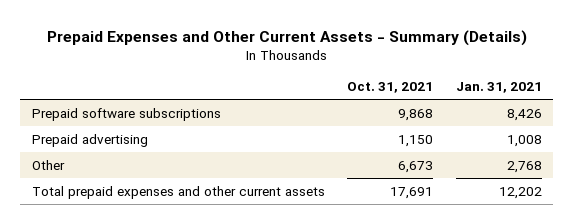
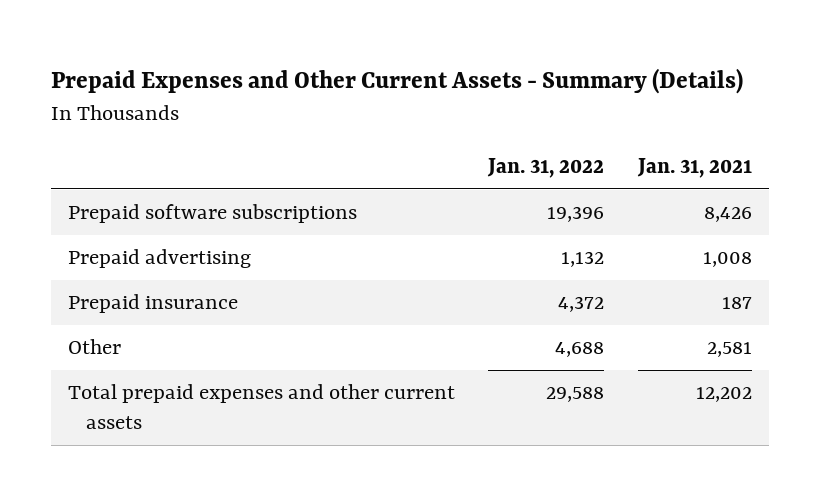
- | Oct. 31, 2021 | Jan. 31, 2021
+ | Jan. 31, 2022 | Jan. 31, 2021
- Other | 6,673 | 2,768
+ Prepaid insurance | 4,372 | 187
+ Other | 4,688 | 2,581

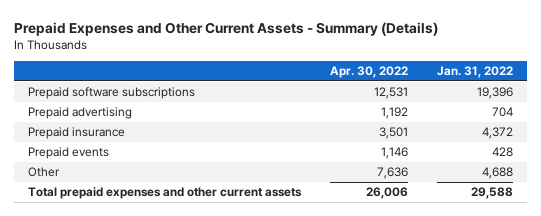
- | Jan. 31, 2022 | Jan. 31, 2021
+ | Apr. 30, 2022 | Jan. 31, 2022
- Prepaid advertising | 1,132 | 1,008
+ Prepaid advertising | 1,192 | 704
+ Prepaid events | 1,146 | 428

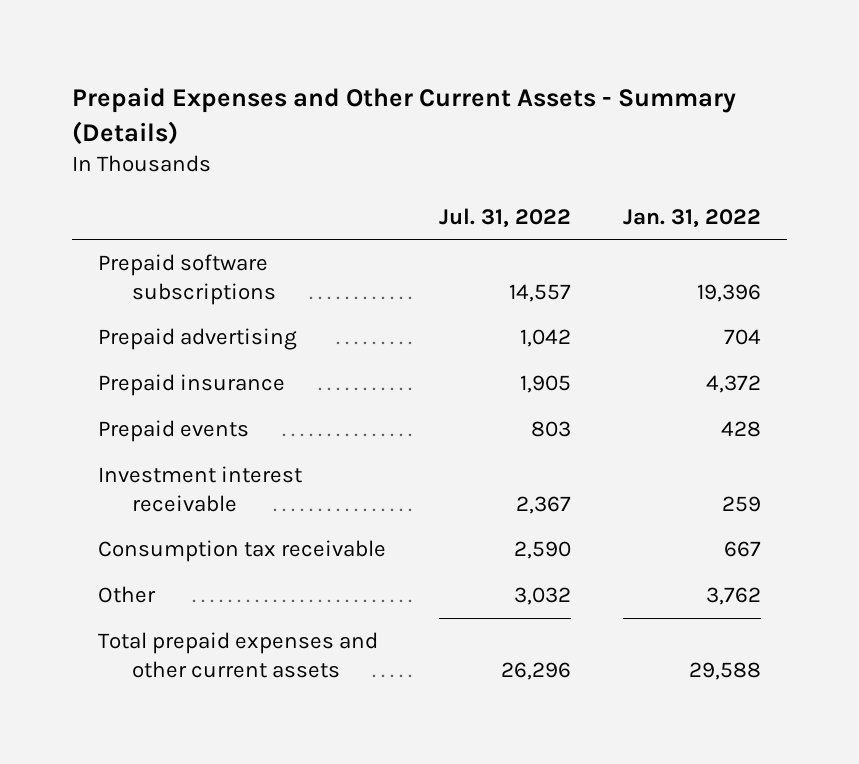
- | Apr. 30, 2022 | Jan. 31, 2022
+ | Jul. 31, 2022 | Jan. 31, 2022
- Other | 7,636 | 4,688
+ Investment interest receivable | 2,367 | 259
+ Consumption tax receivable | 2,590 | 667
+ Other | 3,032 | 3,762

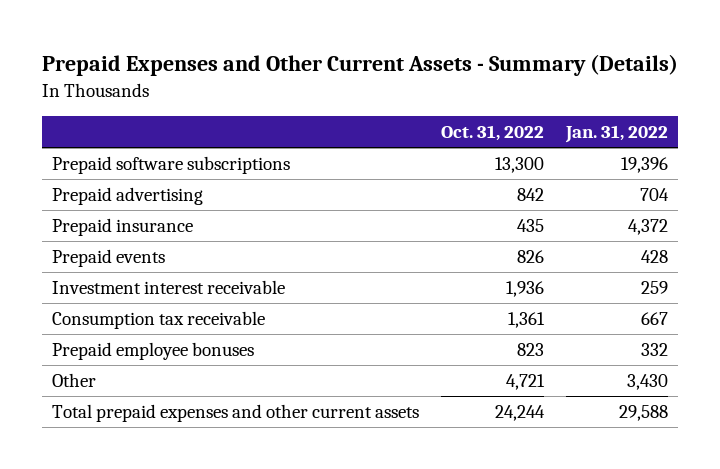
- | Jul. 31, 2022 | Jan. 31, 2022
+ | Oct. 31, 2022 | Jan. 31, 2022
- Other | 3,032 | 3,762
+ Prepaid employee bonuses | 823 | 332
+ Other | 4,721 | 3,430

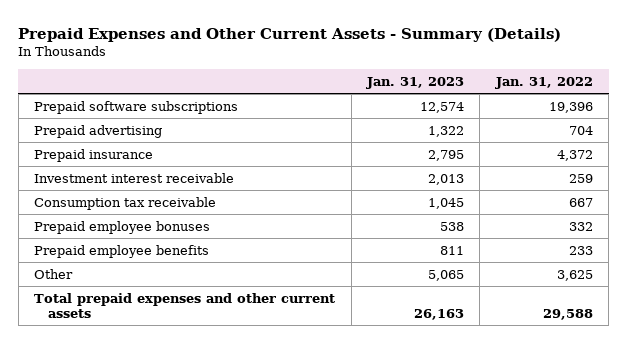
- | Oct. 31, 2022 | Jan. 31, 2022
+ | Jan. 31, 2023 | Jan. 31, 2022
- Prepaid events | 826 | 428
- Other | 4,721 | 3,430
+ Prepaid employee benefits | 811 | 233
+ Other | 5,065 | 3,625

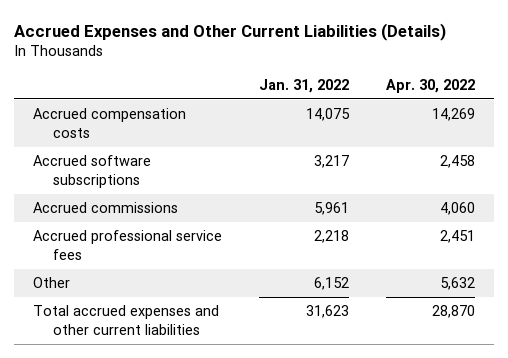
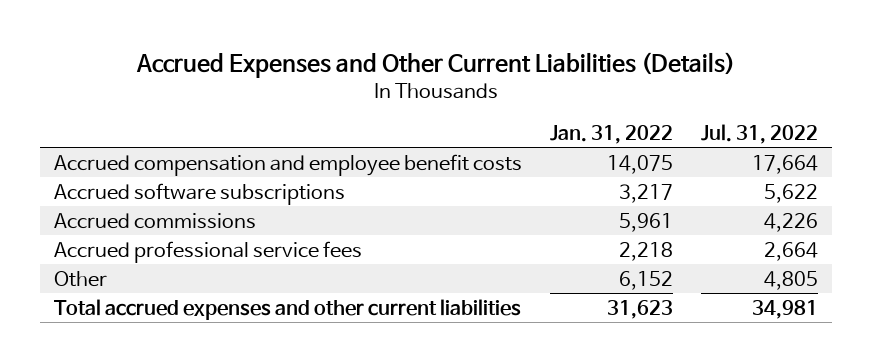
- | Jan. 31, 2022 | Apr. 30, 2022
+ | Jan. 31, 2022 | Jul. 31, 2022
- Accrued compensation costs | 14,075 | 14,269
+ Accrued compensation and employee benefit costs | 14,075 | 17,664

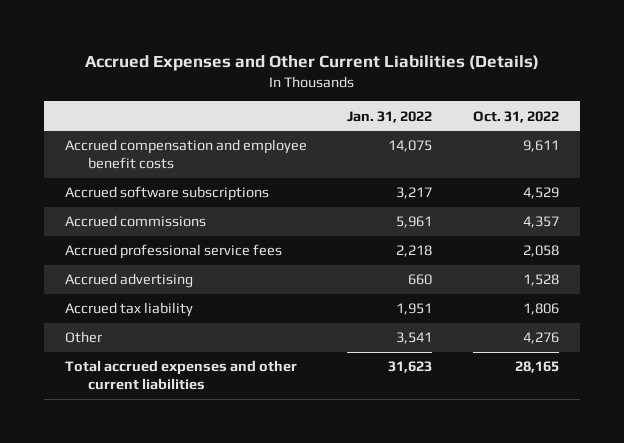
- | Jan. 31, 2022 | Jul. 31, 2022
+ | Jan. 31, 2022 | Oct. 31, 2022
- Other | 6,152 | 4,805
+ Accrued advertising | 660 | 1,528
+ Accrued tax liability | 1,951 | 1,806
+ Other | 3,541 | 4,276

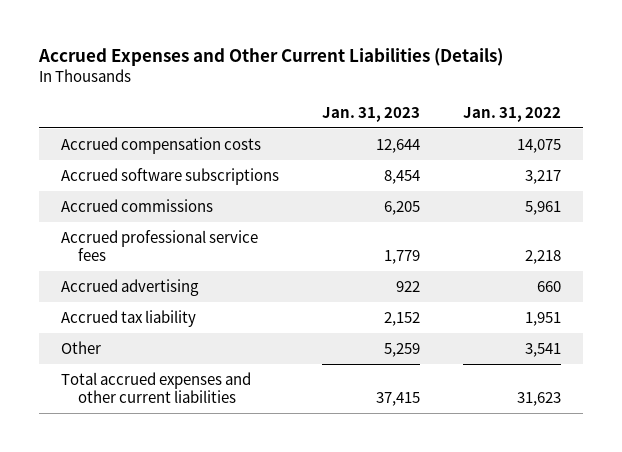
- | Jan. 31, 2022 | Oct. 31, 2022
+ | Jan. 31, 2023 | Jan. 31, 2022
- Accrued compensation and employee benefit costs | 14,075 | 9,611
+ Accrued compensation costs | 12,644 | 14,075

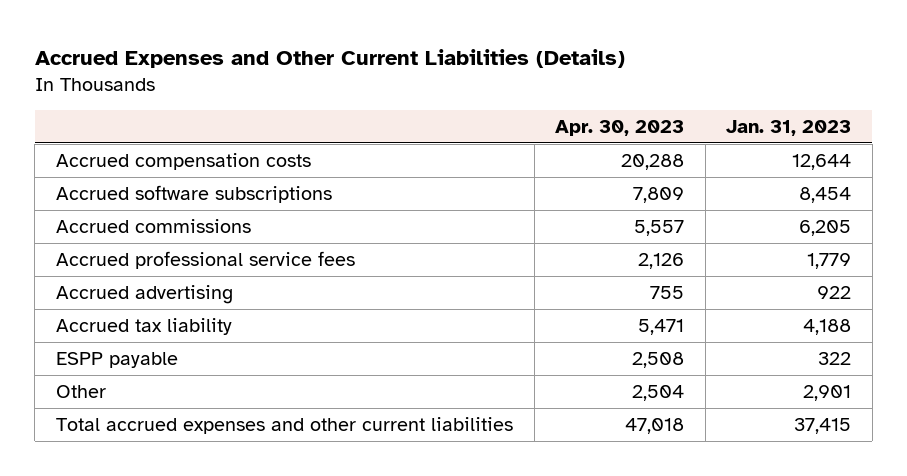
- | Jan. 31, 2023 | Jan. 31, 2022
+ | Apr. 30, 2023 | Jan. 31, 2023
- Accrued tax liability | 2,152 | 1,951
- Other | 5,259 | 3,541
+ Accrued tax liability | 5,471 | 4,188
+ ESPP payable | 2,508 | 322
+ Other | 2,504 | 2,901

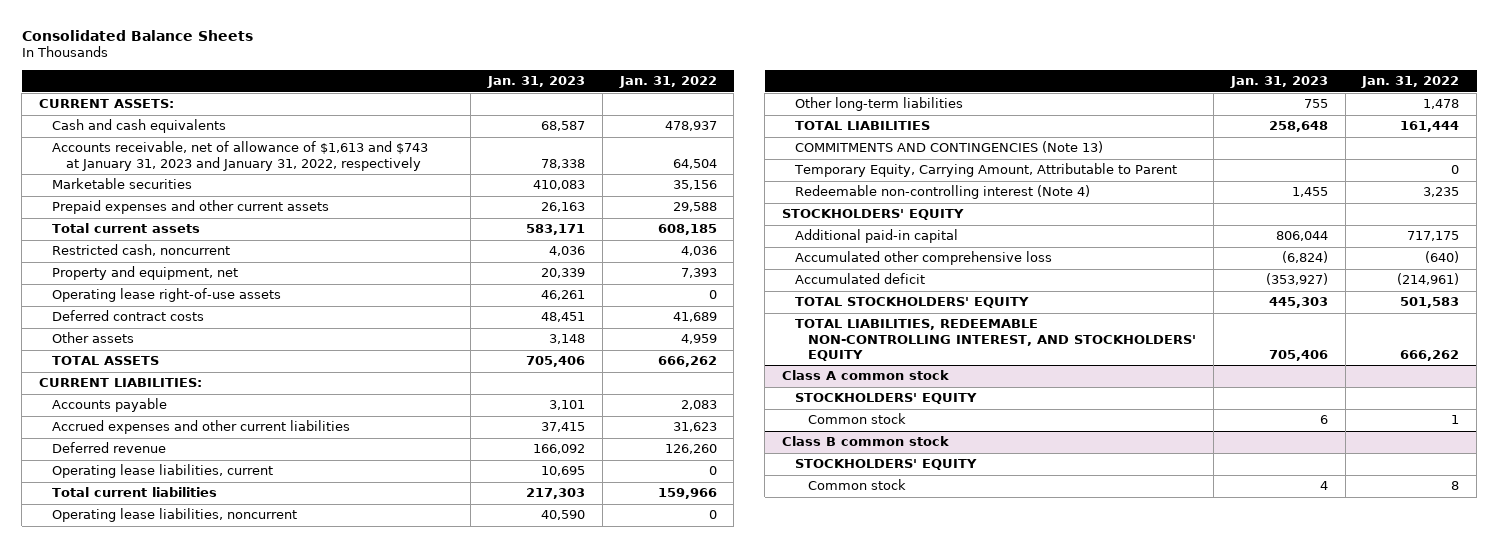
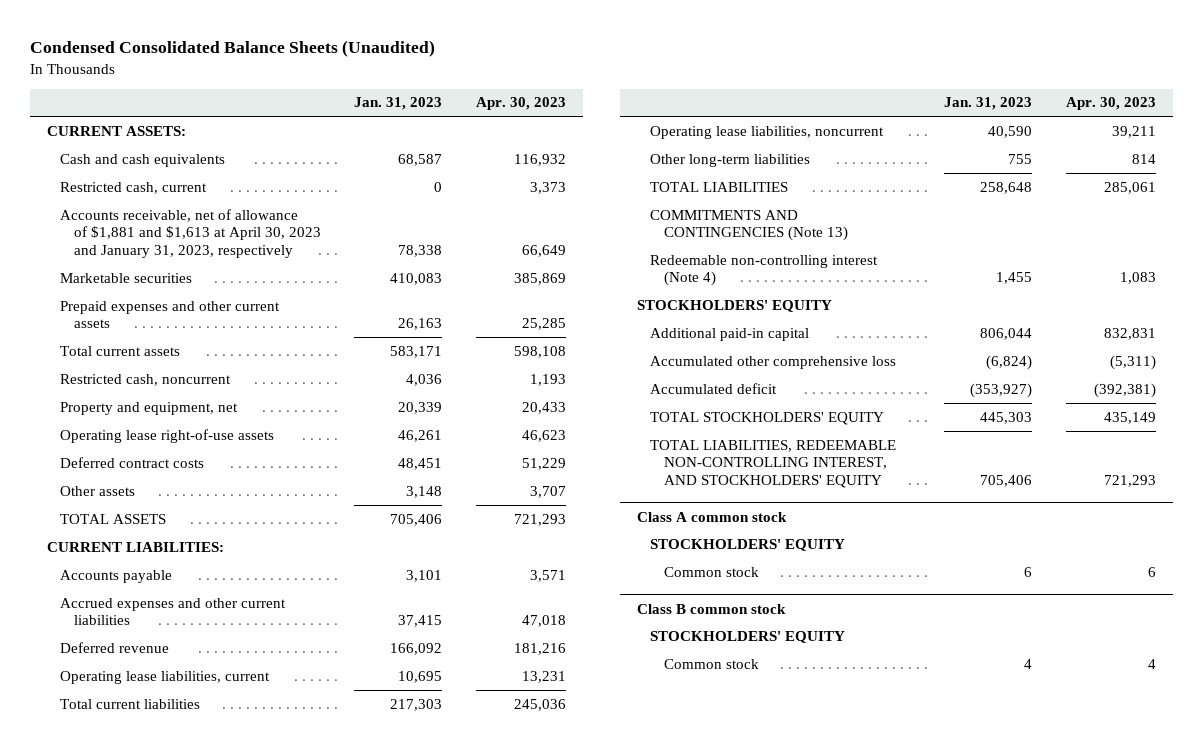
- Consolidated Balance Sheets
+ Condensed Consolidated Balance Sheets (Unaudited)
- | Jan. 31, 2023 | Jan. 31, 2022
+ | Jan. 31, 2023 | Apr. 30, 2023
- Accounts receivable, net of allowance of $1,613 and $743 at January 31, 2023 and January 31, 2022, respectively | 78,338 | 64,504
+ Restricted cash, current | 0 | 3,373
+ Accounts receivable, net of allowance of $1,881 and $1,613 at April 30, 2023 and January 31, 2023, respectively | 78,338 | 66,649
- Temporary Equity, Carrying Amount, Attributable to Parent | | 0

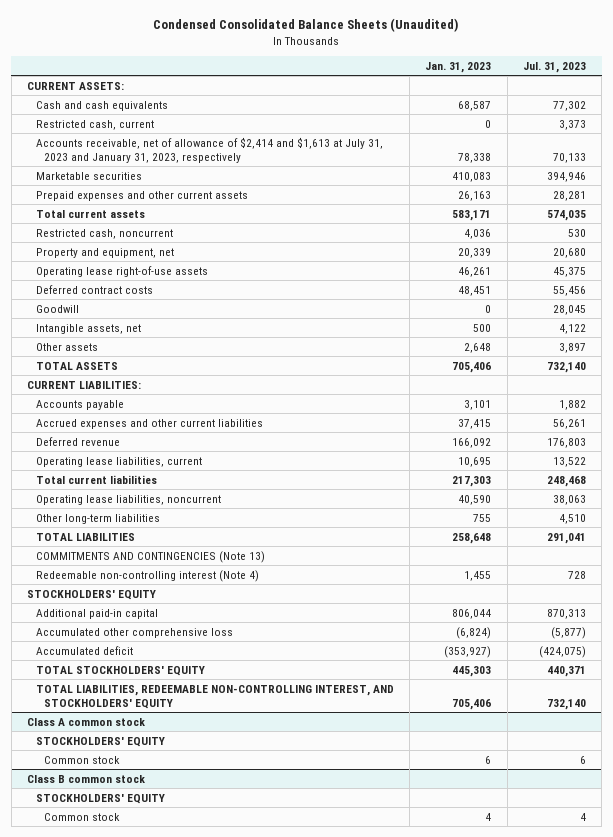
- | Jan. 31, 2023 | Apr. 30, 2023
+ | Jan. 31, 2023 | Jul. 31, 2023
- Accounts receivable, net of allowance of $1,881 and $1,613 at April 30, 2023 and January 31, 2023, respectively | 78,338 | 66,649
+ Accounts receivable, net of allowance of $2,414 and $1,613 at July 31, 2023 and January 31, 2023, respectively | 78,338 | 70,133
- Other assets | 3,148 | 3,707
+ Goodwill | 0 | 28,045
+ Intangible assets, net | 500 | 4,122
+ Other assets | 2,648 | 3,897

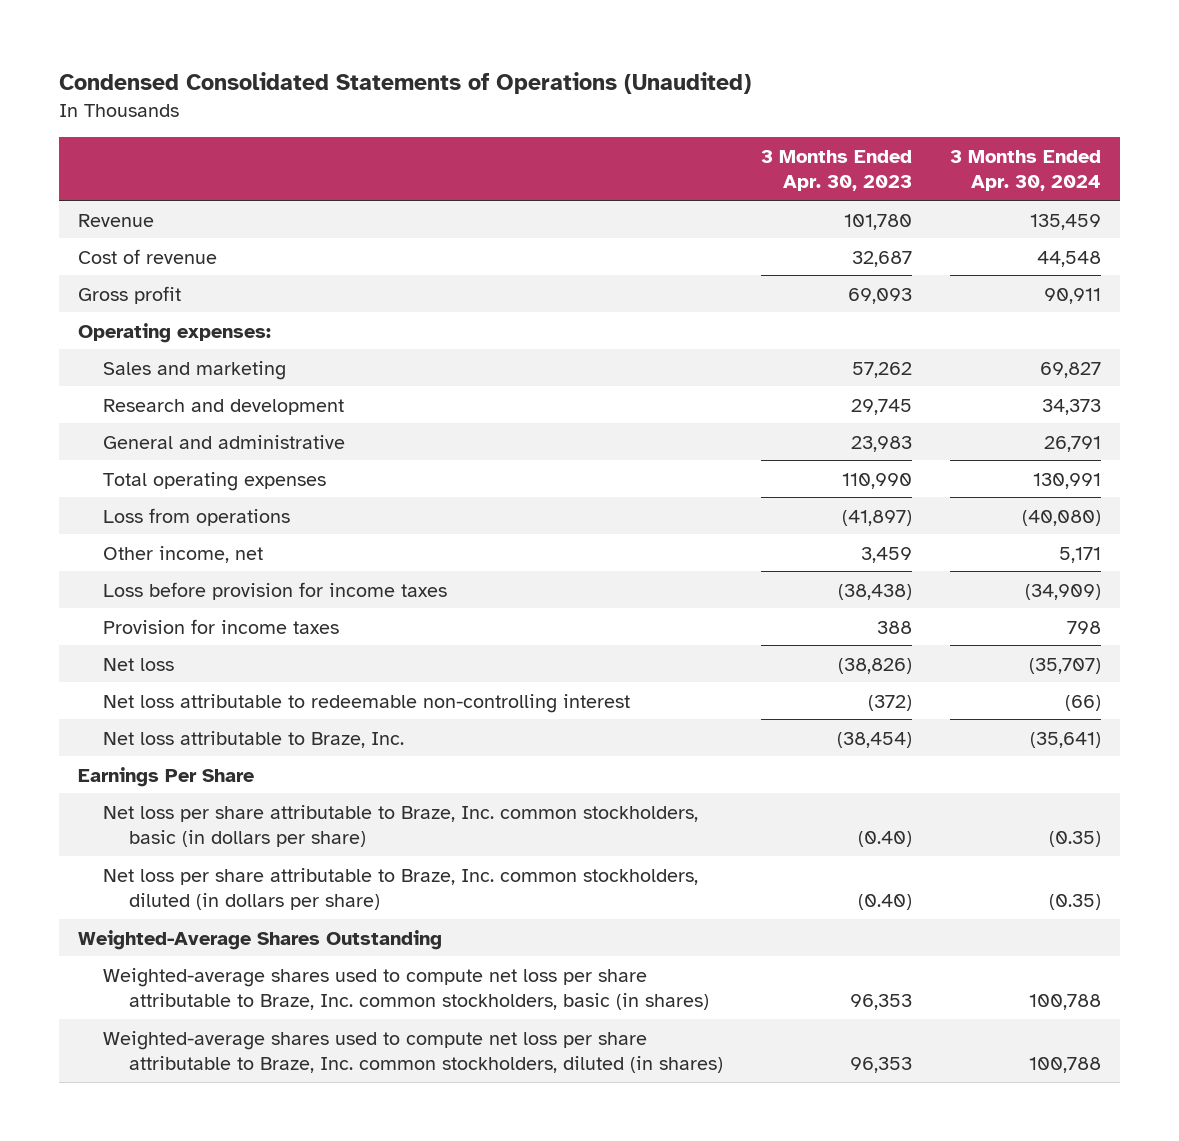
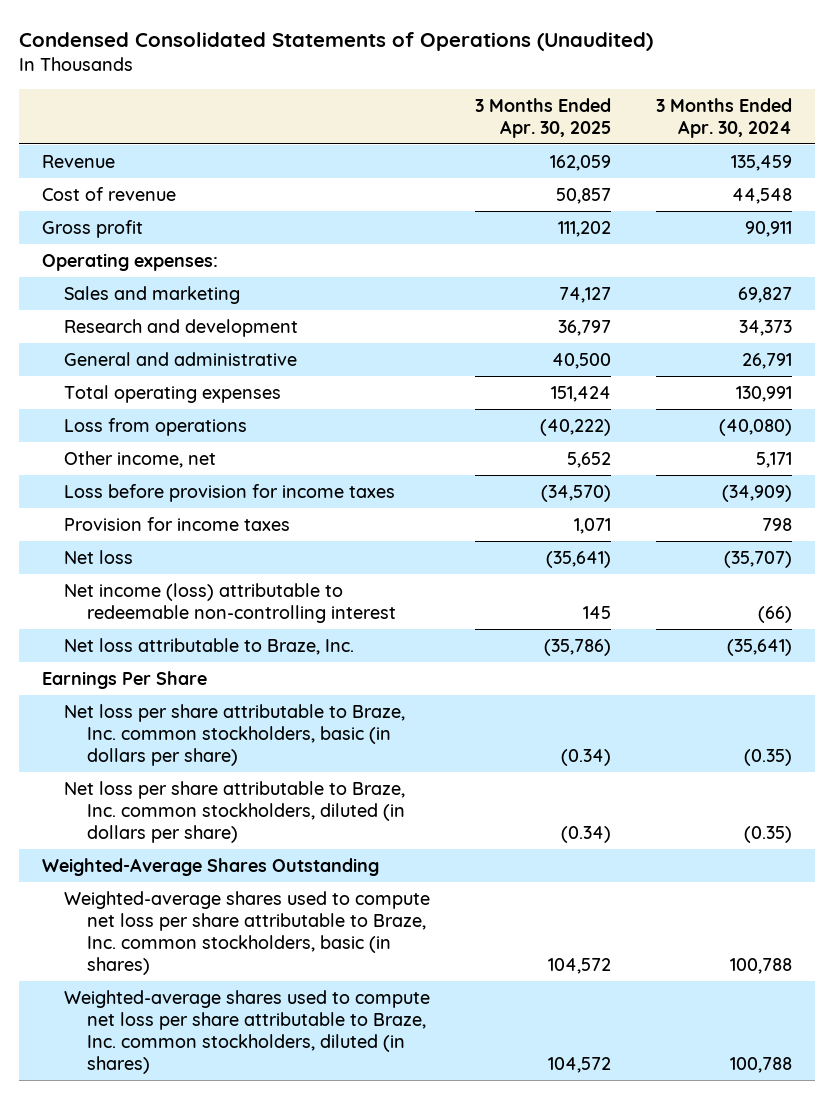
- | 3 Months Ended Apr. 30, 2023 | 3 Months Ended Apr. 30, 2024
+ | 3 Months Ended Apr. 30, 2025 | 3 Months Ended Apr. 30, 2024
- Net loss attributable to redeemable non-controlling interest | (372) | (66)
+ Net income (loss) attributable to redeemable non-controlling interest | 145 | (66)

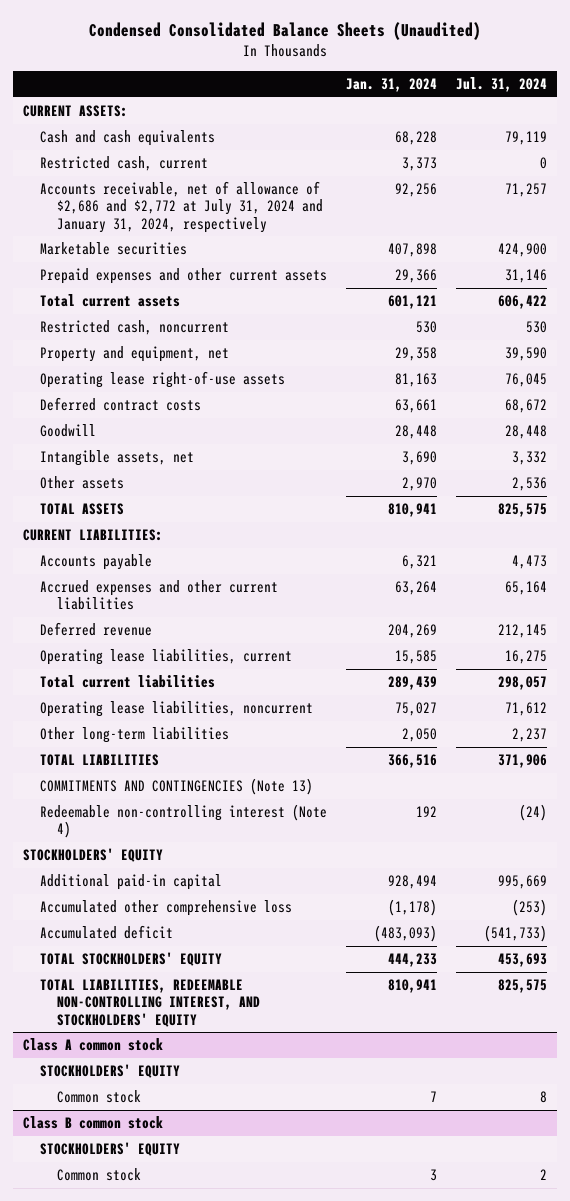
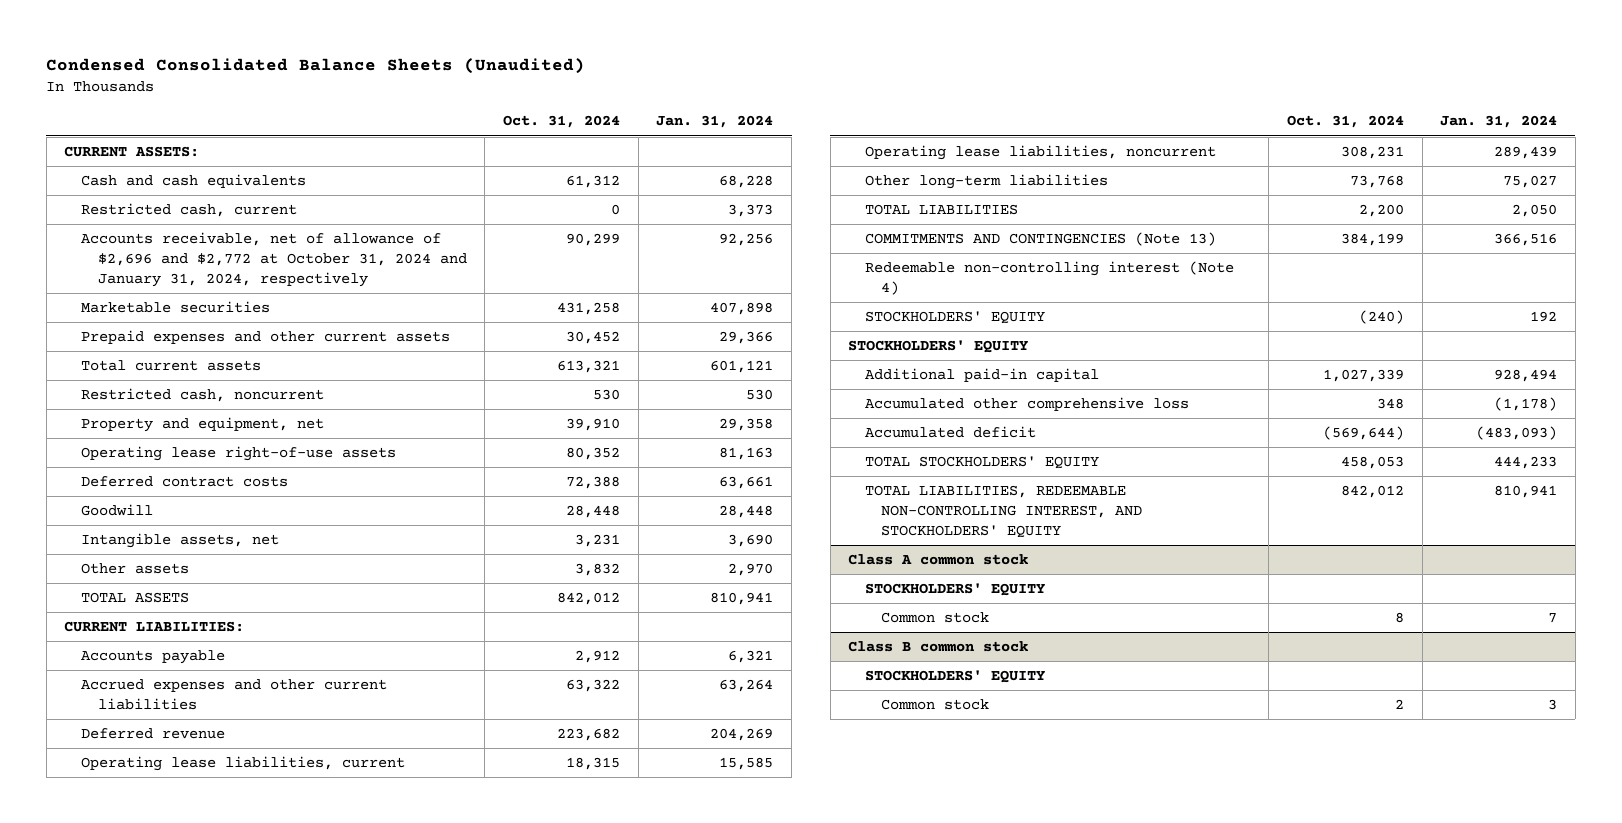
- | Jan. 31, 2024 | Jul. 31, 2024
+ | Oct. 31, 2024 | Jan. 31, 2024
- Accounts receivable, net of allowance of $2,686 and $2,772 at July 31, 2024 and January 31, 2024, respectively | 92,256 | 71,257
+ Accounts receivable, net of allowance of $2,696 and $2,772 at October 31, 2024 and January 31, 2024, respectively | 90,299 | 92,256
- Total current liabilities | 289,439 | 298,057
- Operating lease liabilities, noncurrent | 75,027 | 71,612
- Other long-term liabilities | 2,050 | 2,237
- TOTAL LIABILITIES | 366,516 | 371,906
- COMMITMENTS AND CONTINGENCIES (Note 13)
- Redeemable non-controlling interest (Note 4) | 192 | (24)
+ Operating lease liabilities, noncurrent | 308,231 | 289,439
+ Other long-term liabilities | 73,768 | 75,027
+ TOTAL LIABILITIES | 2,200 | 2,050
+ COMMITMENTS AND CONTINGENCIES (Note 13) | 384,199 | 366,516
+ Redeemable non-controlling interest (Note 4)
+ STOCKHOLDERS' EQUITY | (240) | 192

